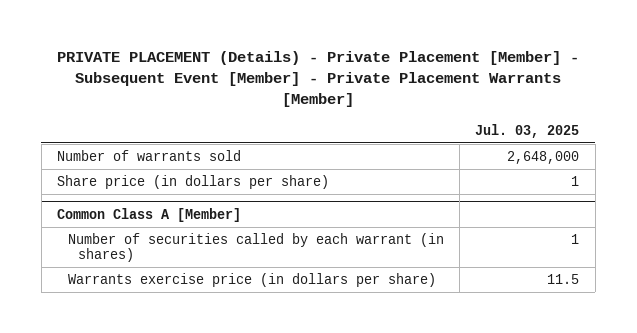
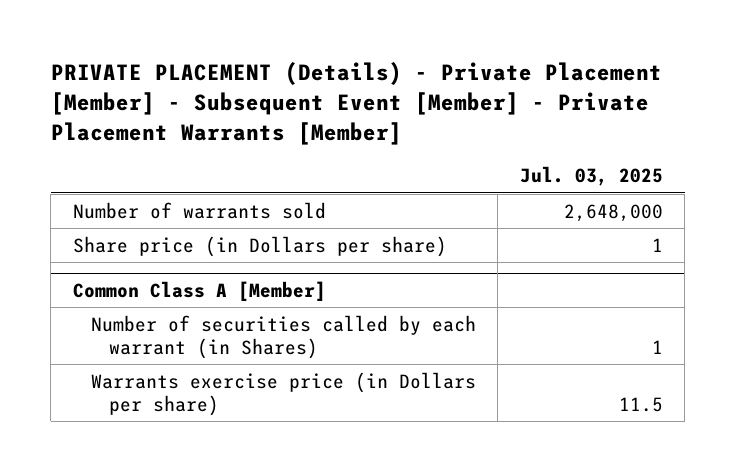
- Share price (in dollars per share) | 1
+ Share price (in Dollars per share) | 1
@ Common Class A [Member]
- Number of securities called by each warrant (in shares) | 1
- Warrants exercise price (in dollars per share) | 11.5
+ Number of securities called by each warrant (in Shares) | 1
+ Warrants exercise price (in Dollars per share) | 11.5

